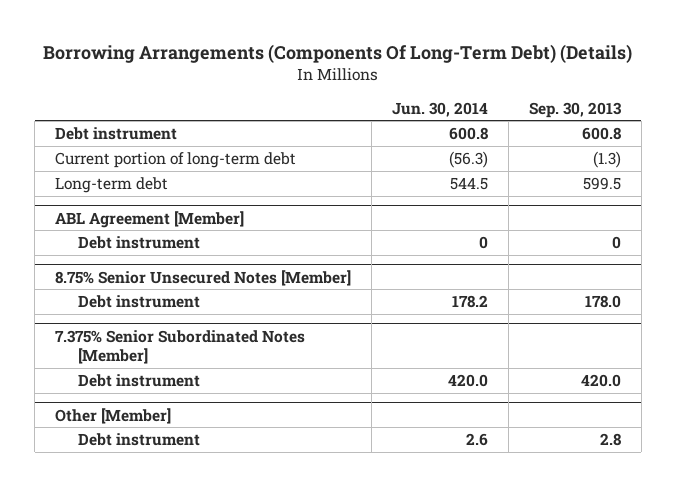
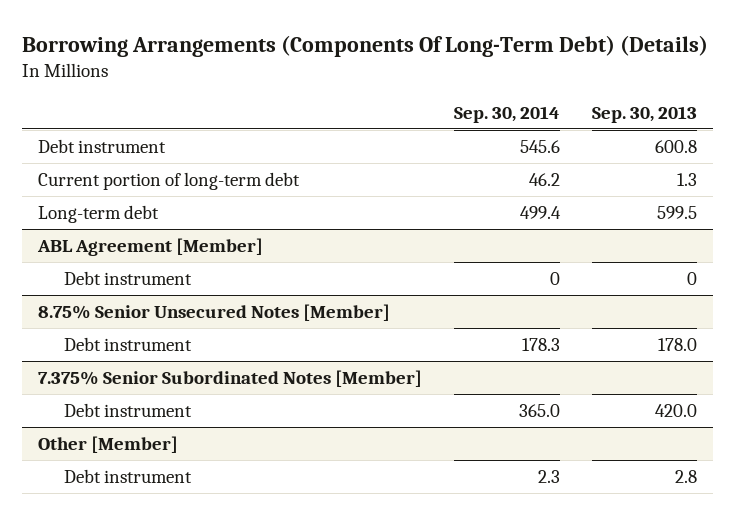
- | Jun. 30, 2014 | Sep. 30, 2013
+ | Sep. 30, 2014 | Sep. 30, 2013
- Current portion of long-term debt | (56.3) | (1.3)
+ Current portion of long-term debt | 46.2 | 1.3

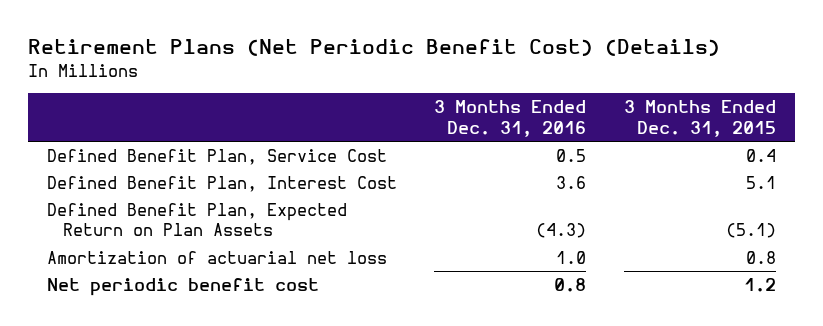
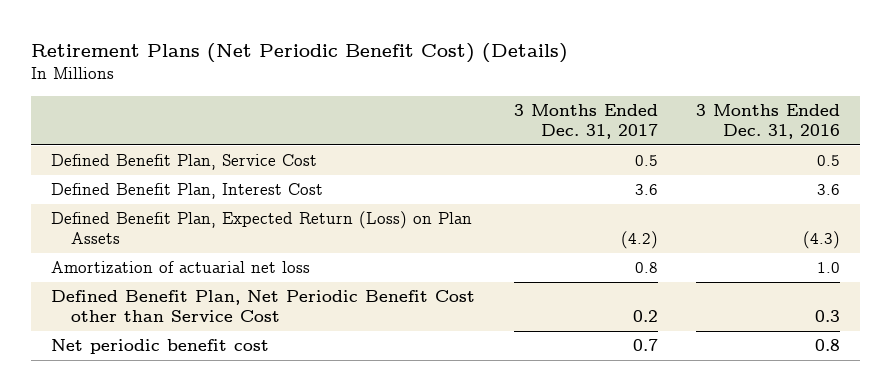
- | 3 Months Ended Dec. 31, 2016 | 3 Months Ended Dec. 31, 2015
+ | 3 Months Ended Dec. 31, 2017 | 3 Months Ended Dec. 31, 2016
- Defined Benefit Plan, Expected Return on Plan Assets | (4.3) | (5.1)
+ Defined Benefit Plan, Expected Return (Loss) on Plan Assets | (4.2) | (4.3)
+ Defined Benefit Plan, Net Periodic Benefit Cost other than Service Cost | 0.2 | 0.3

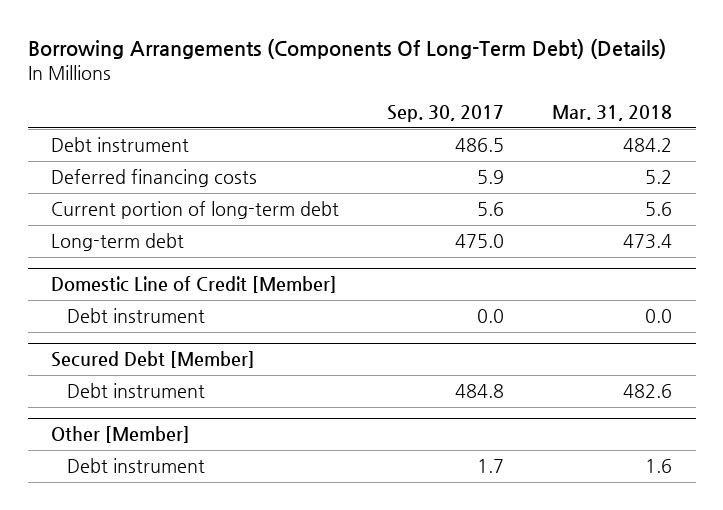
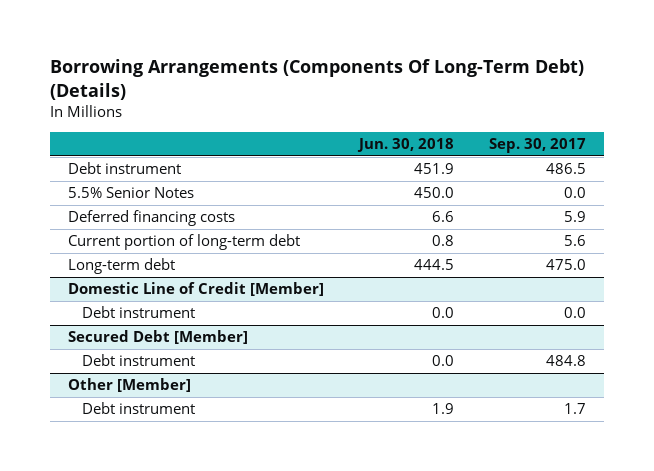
- | Sep. 30, 2017 | Mar. 31, 2018
+ | Jun. 30, 2018 | Sep. 30, 2017
+ 5.5% Senior Notes | 450.0 | 0.0

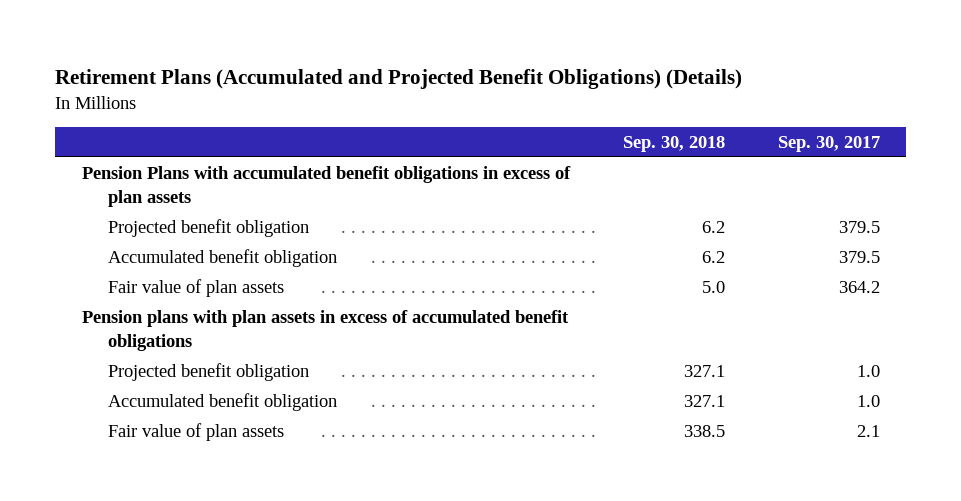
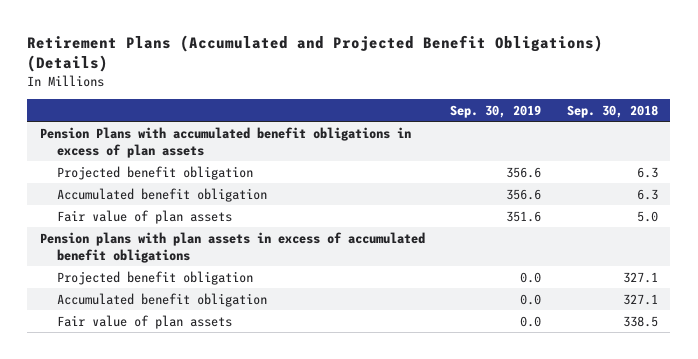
- | Sep. 30, 2018 | Sep. 30, 2017
+ | Sep. 30, 2019 | Sep. 30, 2018
- Projected benefit obligation | 6.2 | 379.5
- Accumulated benefit obligation | 6.2 | 379.5
+ Projected benefit obligation | 356.6 | 6.3
+ Accumulated benefit obligation | 356.6 | 6.3

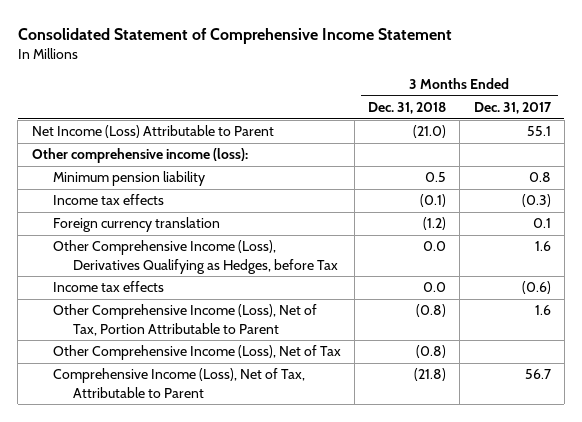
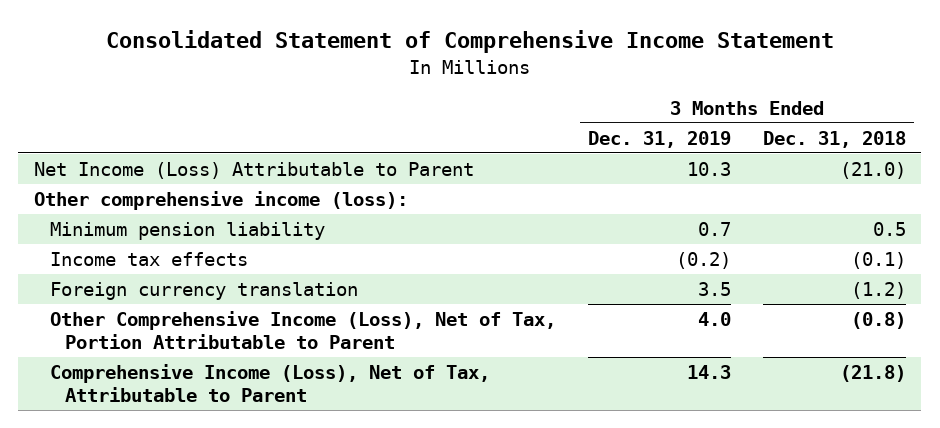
- | 3 Months Ended Dec. 31, 2018 | 3 Months Ended Dec. 31, 2017
+ | 3 Months Ended Dec. 31, 2019 | 3 Months Ended Dec. 31, 2018
- Other Comprehensive Income (Loss), Derivatives Qualifying as Hedges, before Tax | 0.0 | 1.6
- Income tax effects | 0.0 | (0.6)
- Other Comprehensive Income (Loss), Net of Tax | (0.8) |

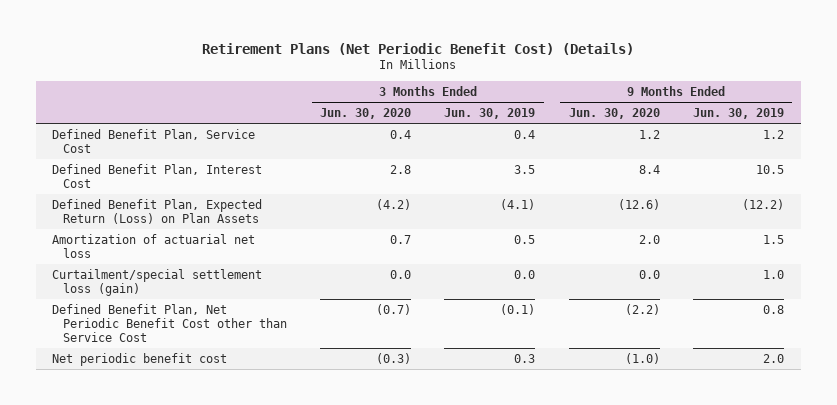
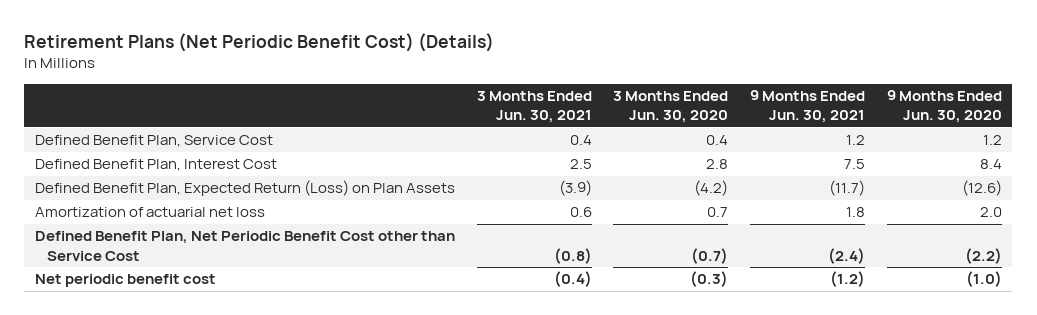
- | 3 Months Ended Jun. 30, 2020 | 3 Months Ended Jun. 30, 2019 | 9 Months Ended Jun. 30, 2020 | 9 Months Ended Jun. 30, 2019
+ | 3 Months Ended Jun. 30, 2021 | 3 Months Ended Jun. 30, 2020 | 9 Months Ended Jun. 30, 2021 | 9 Months Ended Jun. 30, 2020
- Curtailment/special settlement loss (gain) | 0.0 | 0.0 | 0.0 | 1.0

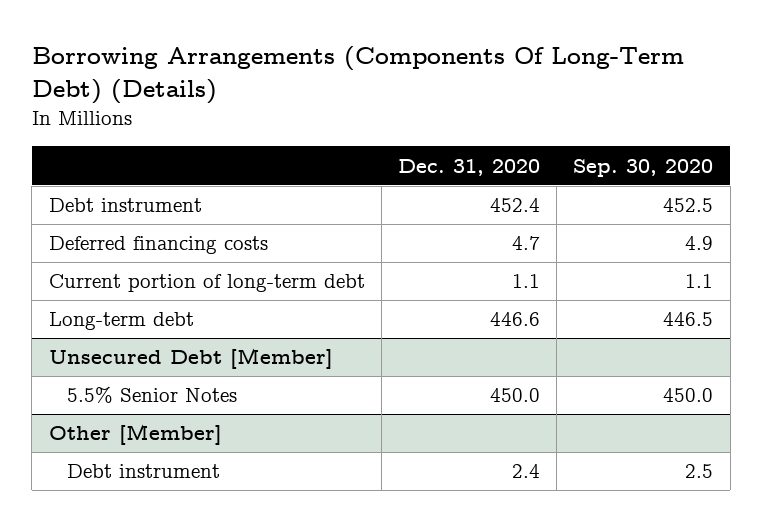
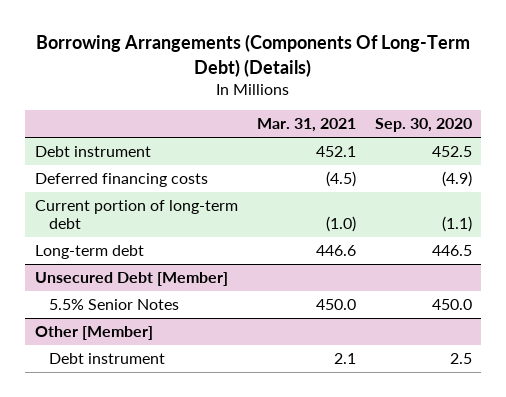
- | Dec. 31, 2020 | Sep. 30, 2020
+ | Mar. 31, 2021 | Sep. 30, 2020
- Deferred financing costs | 4.7 | 4.9
- Current portion of long-term debt | 1.1 | 1.1
+ Deferred financing costs | (4.5) | (4.9)
+ Current portion of long-term debt | (1.0) | (1.1)

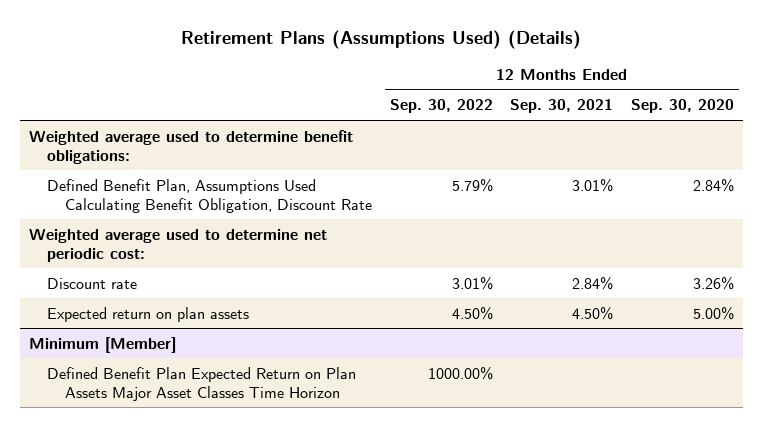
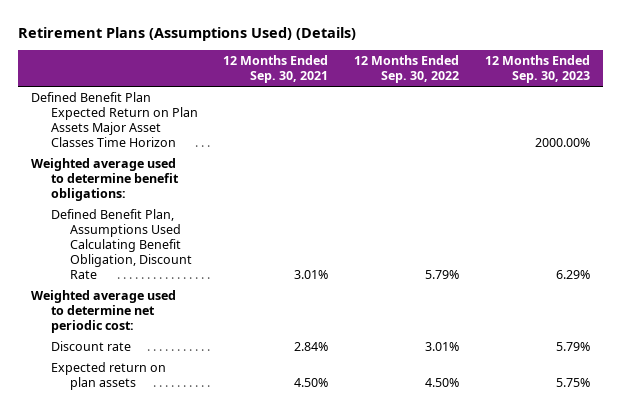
- | 12 Months Ended Sep. 30, 2022 | 12 Months Ended Sep. 30, 2021 | 12 Months Ended Sep. 30, 2020
+ | 12 Months Ended Sep. 30, 2021 | 12 Months Ended Sep. 30, 2022 | 12 Months Ended Sep. 30, 2023
+ Defined Benefit Plan Expected Return on Plan Assets Major Asset Classes Time Horizon | | | 2000.00%
- Minimum [Member]
- Defined Benefit Plan Expected Return on Plan Assets Major Asset Classes Time Horizon | 1000.00% | |

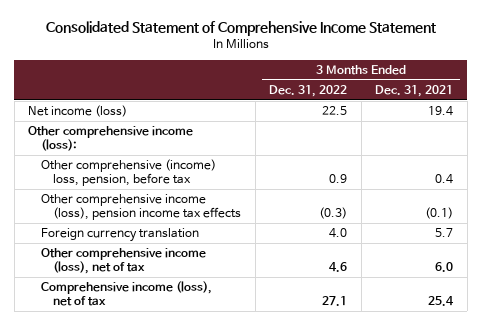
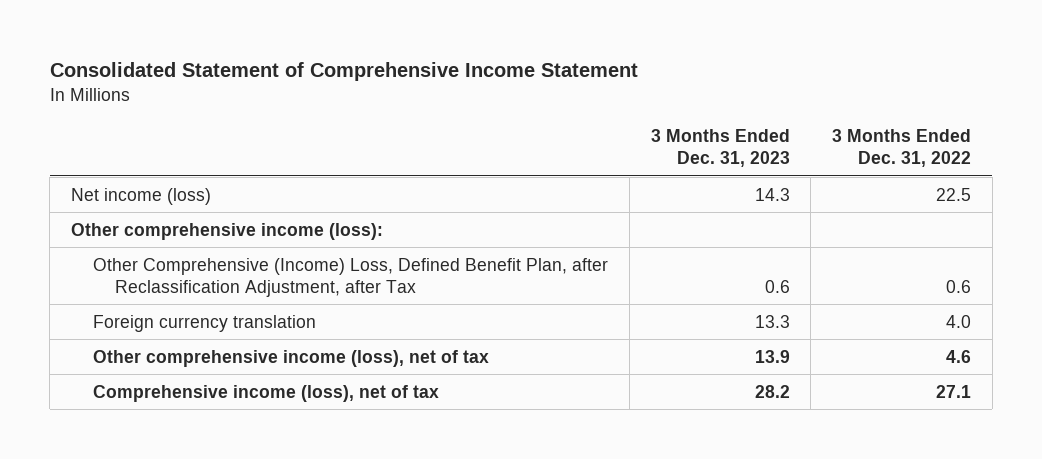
- | 3 Months Ended Dec. 31, 2022 | 3 Months Ended Dec. 31, 2021
+ | 3 Months Ended Dec. 31, 2023 | 3 Months Ended Dec. 31, 2022
- Other comprehensive (income) loss, pension, before tax | 0.9 | 0.4
- Other comprehensive income (loss), pension income tax effects | (0.3) | (0.1)
+ Other Comprehensive (Income) Loss, Defined Benefit Plan, after Reclassification Adjustment, after Tax | 0.6 | 0.6

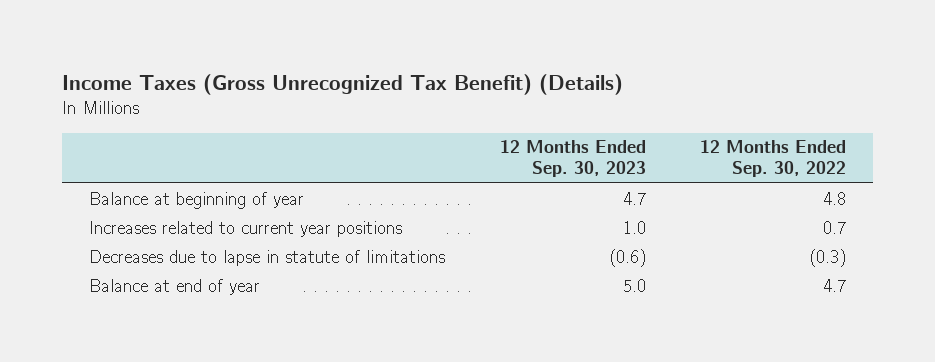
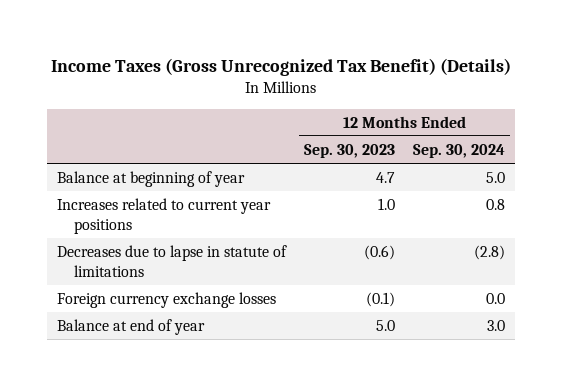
- | 12 Months Ended Sep. 30, 2023 | 12 Months Ended Sep. 30, 2022
+ | 12 Months Ended Sep. 30, 2023 | 12 Months Ended Sep. 30, 2024
+ Foreign currency exchange losses | (0.1) | 0.0

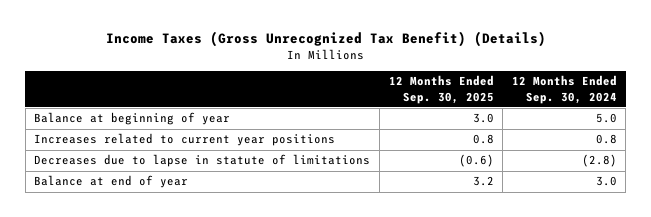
- | 12 Months Ended Sep. 30, 2023 | 12 Months Ended Sep. 30, 2024
+ | 12 Months Ended Sep. 30, 2025 | 12 Months Ended Sep. 30, 2024
- Foreign currency exchange losses | (0.1) | 0.0

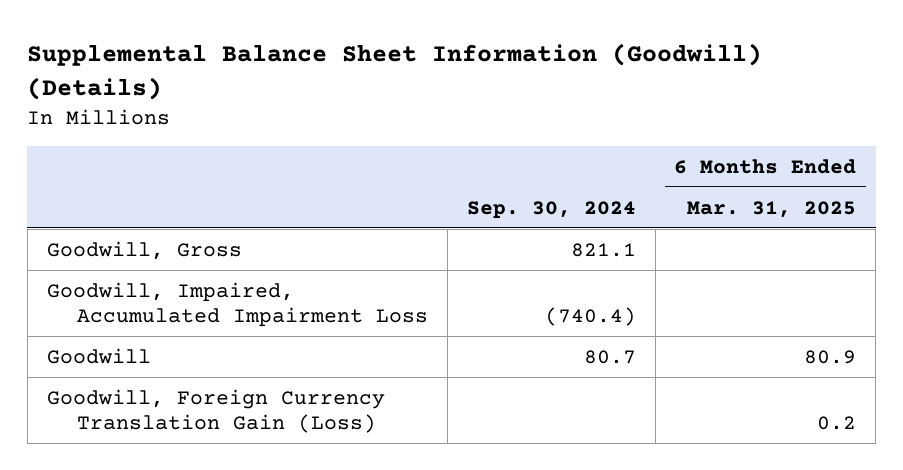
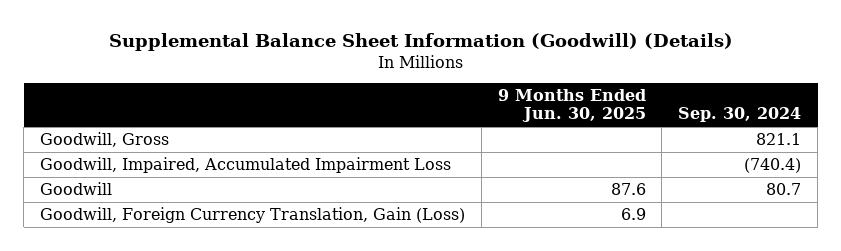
- | Sep. 30, 2024 | 6 Months Ended Mar. 31, 2025
+ | 9 Months Ended Jun. 30, 2025 | Sep. 30, 2024
- Goodwill, Foreign Currency Translation Gain (Loss) | | 0.2
+ Goodwill, Foreign Currency Translation, Gain (Loss) | 6.9 |

